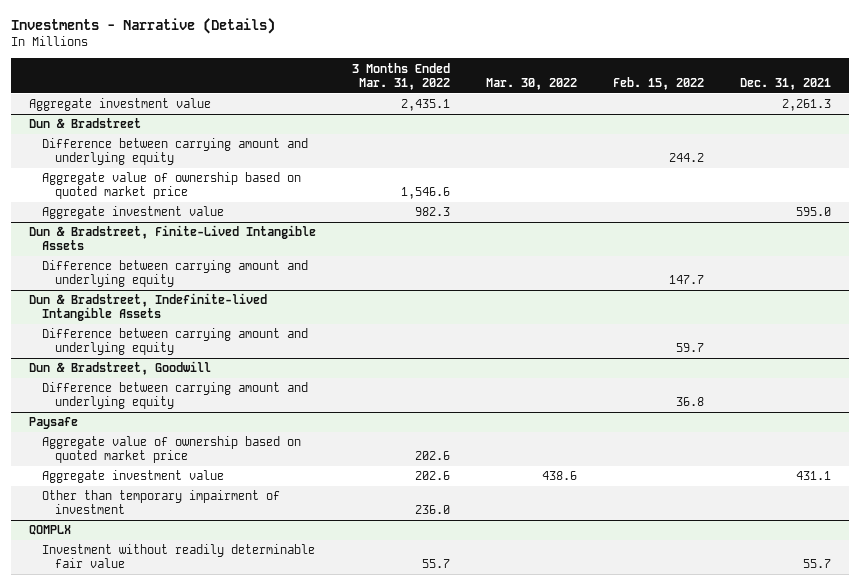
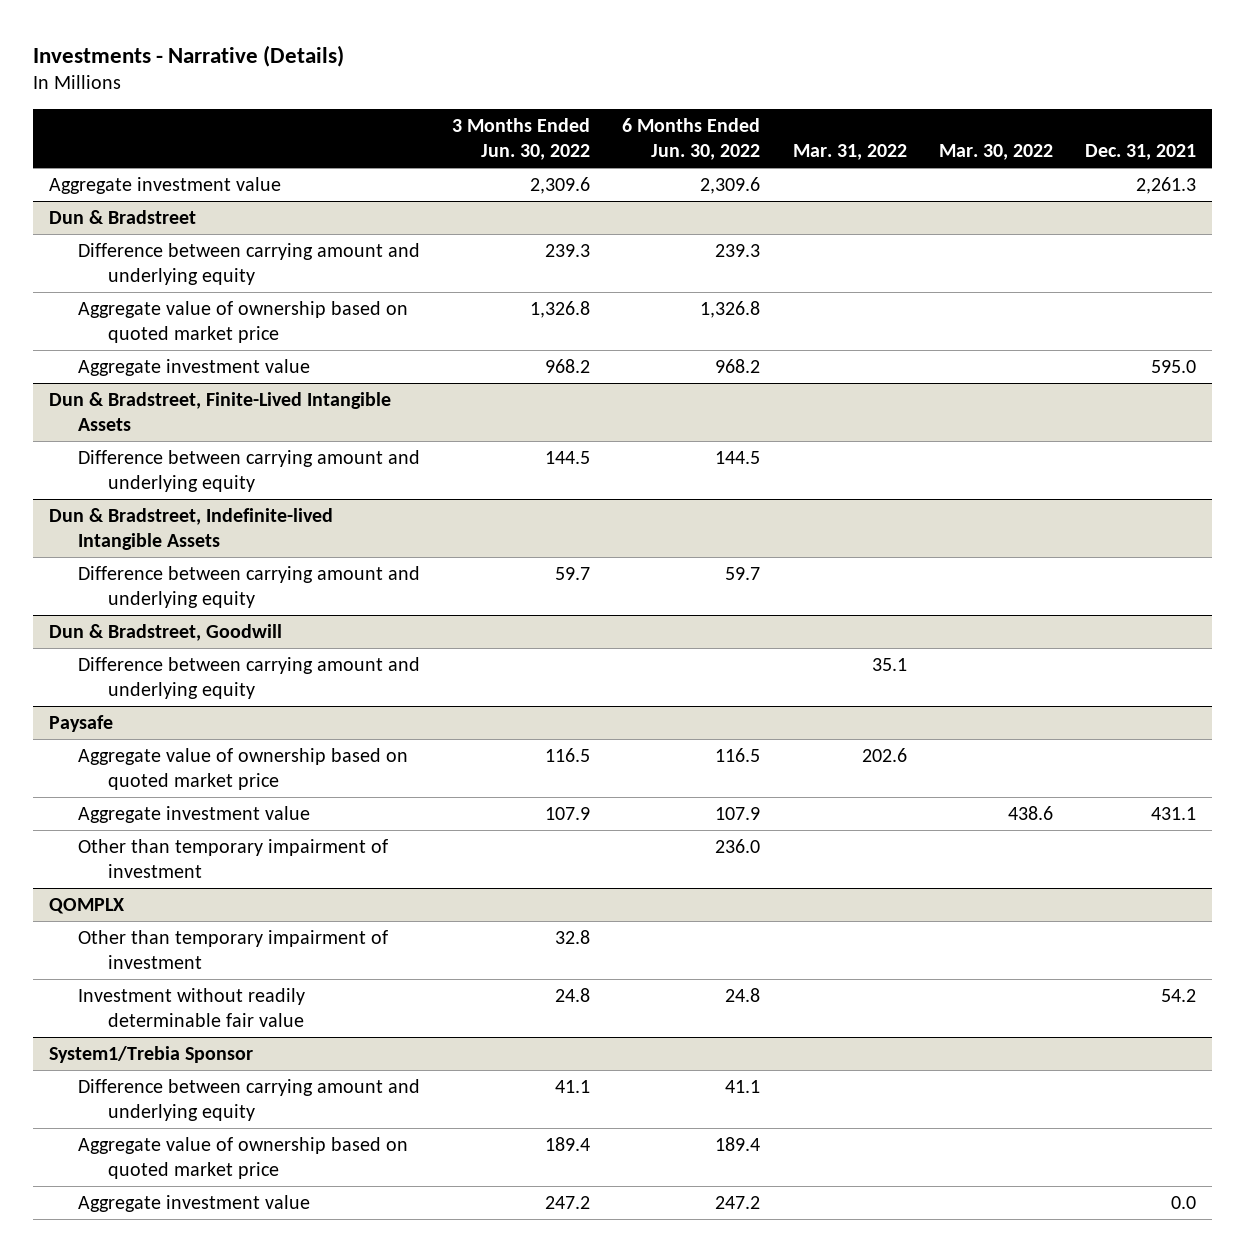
- | 3 Months Ended Mar. 31, 2022 | Mar. 30, 2022 | Feb. 15, 2022 | Dec. 31, 2021
+ | 3 Months Ended Jun. 30, 2022 | 6 Months Ended Jun. 30, 2022 | Mar. 31, 2022 | Mar. 30, 2022 | Dec. 31, 2021
@ QOMPLX
- Investment without readily determinable fair value | 55.7 | | | 55.7
+ Other than temporary impairment of investment | 32.8 | | | |
+ Investment without readily determinable fair value | 24.8 | 24.8 | | | 54.2
+ System1/Trebia Sponsor
+ Difference between carrying amount and underlying equity | 41.1 | 41.1 | | |
+ Aggregate value of ownership based on quoted market price | 189.4 | 189.4 | | |
+ Aggregate investment value | 247.2 | 247.2 | | | 0.0

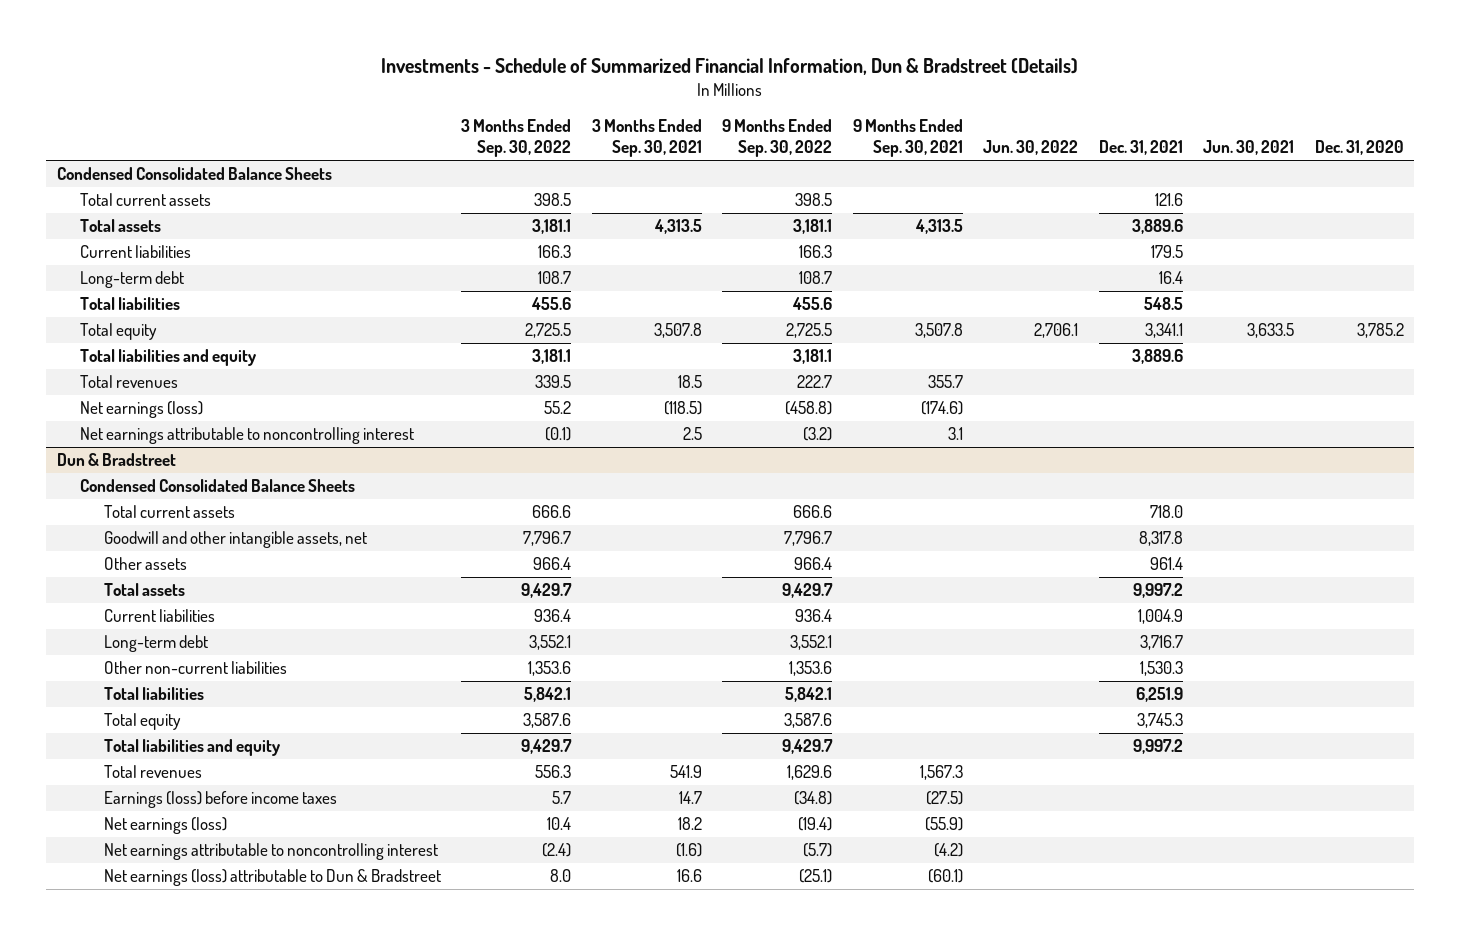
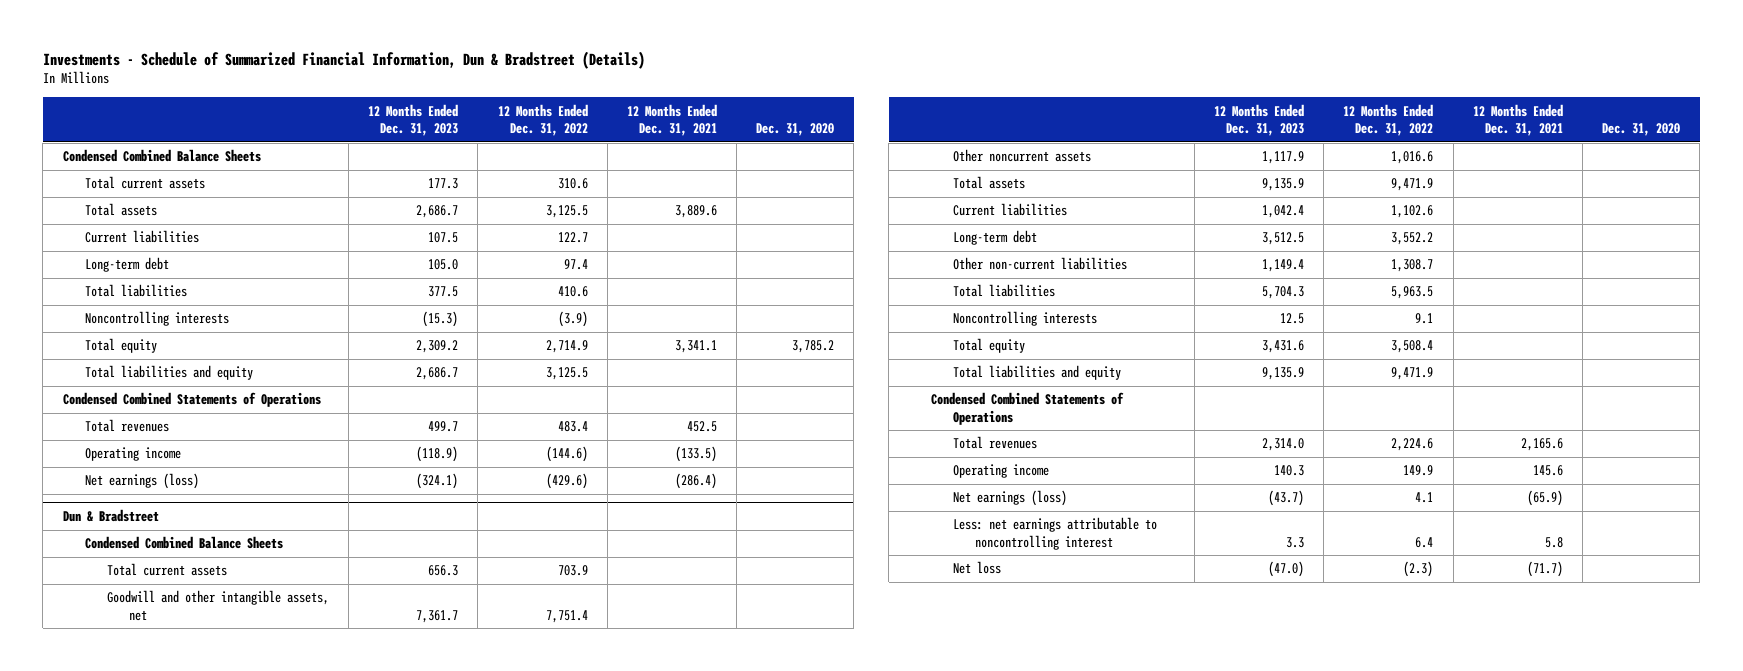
- | 3 Months Ended Sep. 30, 2022 | 3 Months Ended Sep. 30, 2021 | 9 Months Ended Sep. 30, 2022 | 9 Months Ended Sep. 30, 2021 | Jun. 30, 2022 | Dec. 31, 2021 | Jun. 30, 2021 | Dec. 31, 2020
+ | 12 Months Ended Dec. 31, 2023 | 12 Months Ended Dec. 31, 2022 | 12 Months Ended Dec. 31, 2021 | Dec. 31, 2020
- Condensed Consolidated Balance Sheets
+ Condensed Combined Balance Sheets
+ Noncontrolling interests | (15.3) | (3.9) | |
+ Condensed Combined Statements of Operations
+ Operating income | (118.9) | (144.6) | (133.5) |
- Net earnings attributable to noncontrolling interest | (0.1) | 2.5 | (3.2) | 3.1 | | | |
@ Dun & Bradstreet
- Condensed Consolidated Balance Sheets
+ Condensed Combined Balance Sheets
- Other assets | 966.4 | | 966.4 | | | 961.4 | |
+ Other noncurrent assets | 1,117.9 | 1,016.6 | |
+ Noncontrolling interests | 12.5 | 9.1 | |
+ Condensed Combined Statements of Operations
- Earnings (loss) before income taxes | 5.7 | 14.7 | (34.8) | (27.5) | | | |
+ Operating income | 140.3 | 149.9 | 145.6 |
- Net earnings attributable to noncontrolling interest | (2.4) | (1.6) | (5.7) | (4.2) | | | |
- Net earnings (loss) attributable to Dun & Bradstreet | 8.0 | 16.6 | (25.1) | (60.1) | | | |
+ Less: net earnings attributable to noncontrolling interest | 3.3 | 6.4 | 5.8 |
+ Net loss | (47.0) | (2.3) | (71.7) |

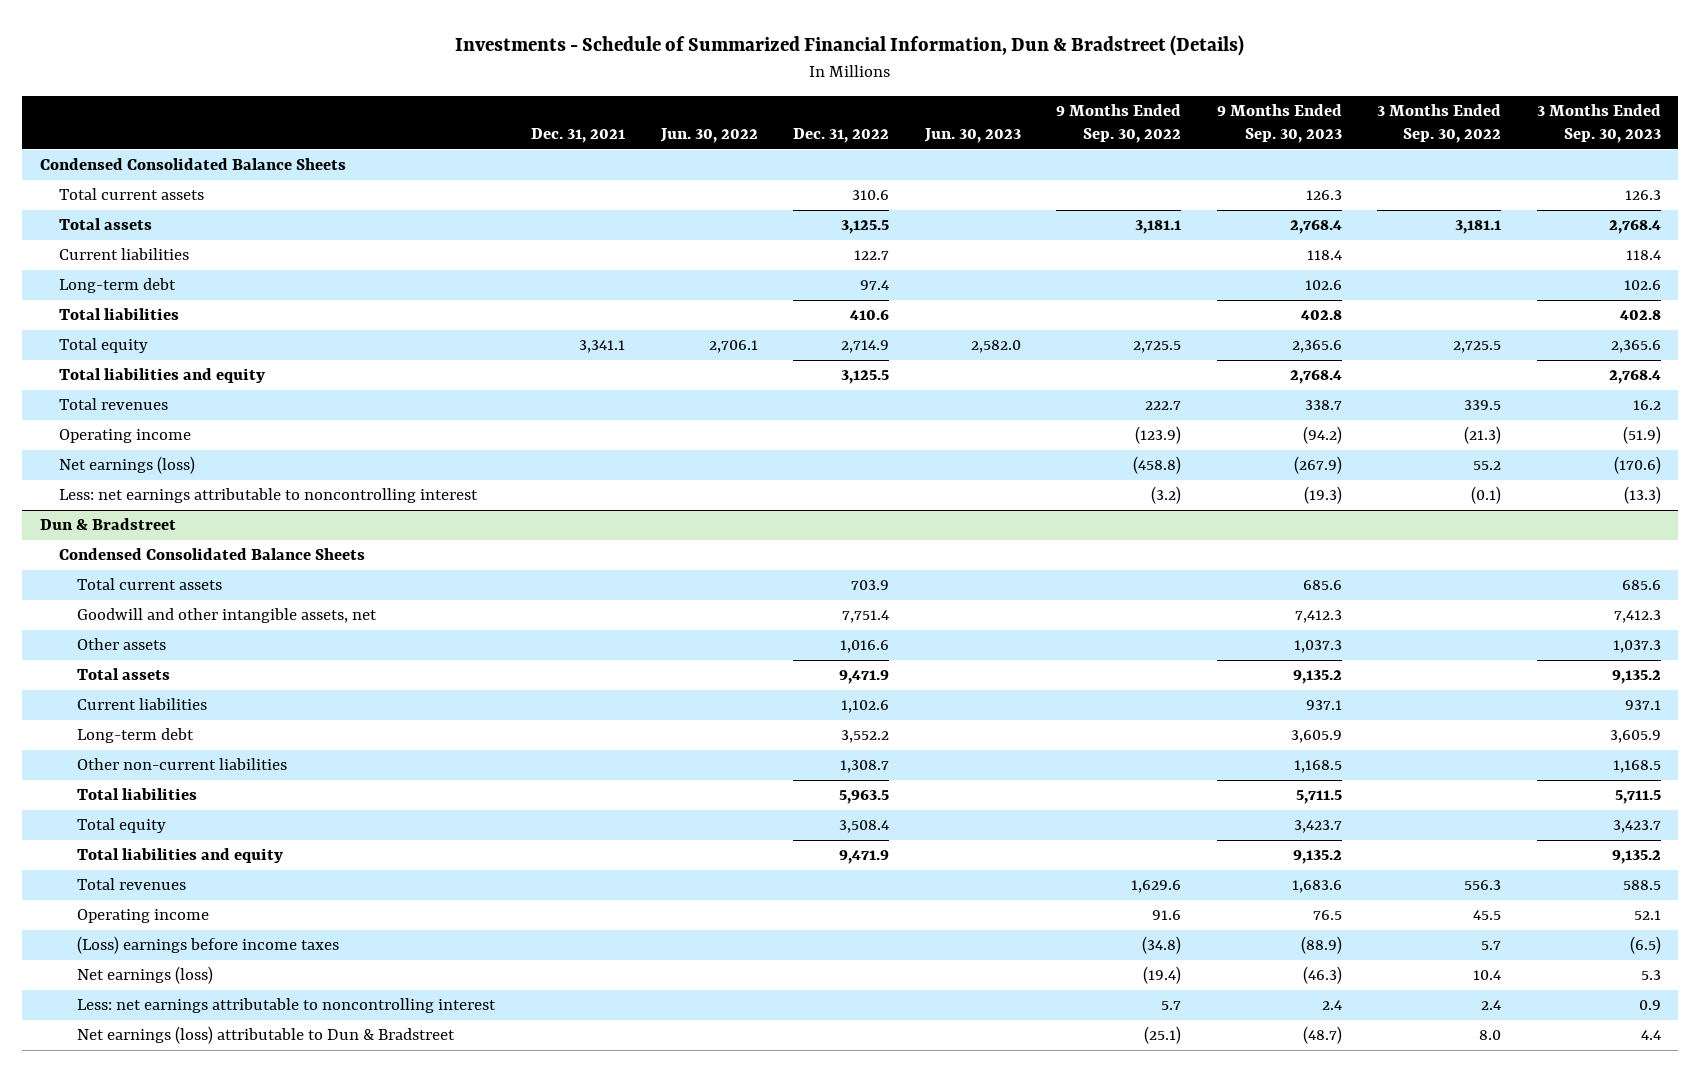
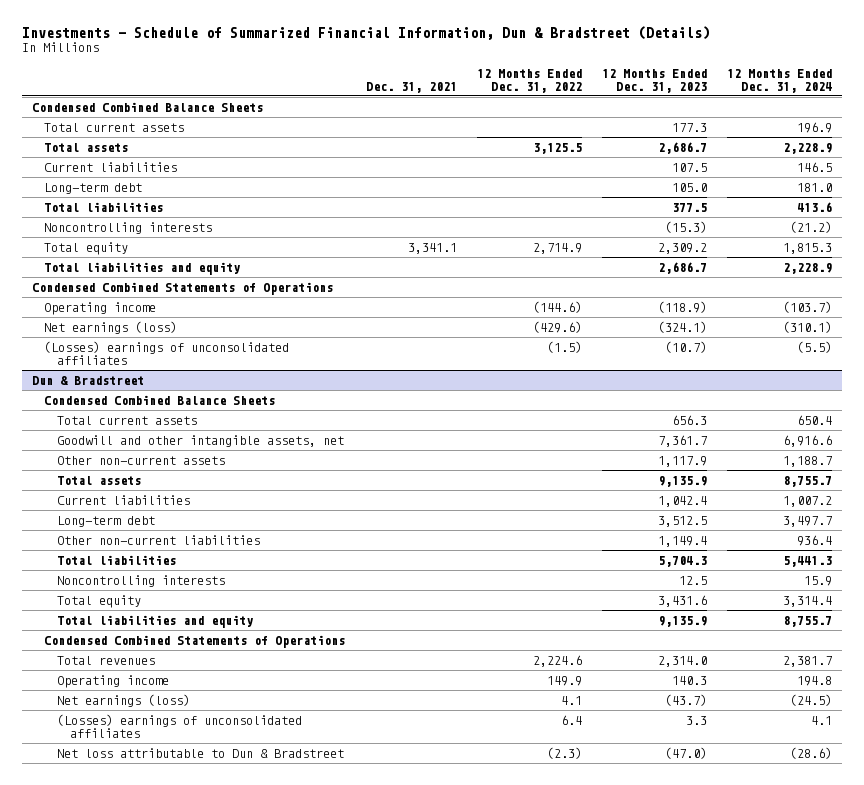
- | Dec. 31, 2021 | Jun. 30, 2022 | Dec. 31, 2022 | Jun. 30, 2023 | 9 Months Ended Sep. 30, 2022 | 9 Months Ended Sep. 30, 2023 | 3 Months Ended Sep. 30, 2022 | 3 Months Ended Sep. 30, 2023
+ | Dec. 31, 2021 | 12 Months Ended Dec. 31, 2022 | 12 Months Ended Dec. 31, 2023 | 12 Months Ended Dec. 31, 2024
- Condensed Consolidated Balance Sheets
+ Condensed Combined Balance Sheets
+ Noncontrolling interests | | | (15.3) | (21.2)
- Total revenues | | | | | 222.7 | 338.7 | 339.5 | 16.2
+ Condensed Combined Statements of Operations
- Less: net earnings attributable to noncontrolling interest | | | | | (3.2) | (19.3) | (0.1) | (13.3)
+ (Losses) earnings of unconsolidated affiliates | | (1.5) | (10.7) | (5.5)
@ Dun & Bradstreet
- Condensed Consolidated Balance Sheets
+ Condensed Combined Balance Sheets
- Other assets | | | 1,016.6 | | | 1,037.3 | | 1,037.3
+ Other non-current assets | | | 1,117.9 | 1,188.7
+ Noncontrolling interests | | | 12.5 | 15.9
+ Condensed Combined Statements of Operations
- (Loss) earnings before income taxes | | | | | (34.8) | (88.9) | 5.7 | (6.5)
- Less: net earnings attributable to noncontrolling interest | | | | | 5.7 | 2.4 | 2.4 | 0.9
- Net earnings (loss) attributable to Dun & Bradstreet | | | | | (25.1) | (48.7) | 8.0 | 4.4
+ (Losses) earnings of unconsolidated affiliates | | 6.4 | 3.3 | 4.1
+ Net loss attributable to Dun & Bradstreet | | (2.3) | (47.0) | (28.6)

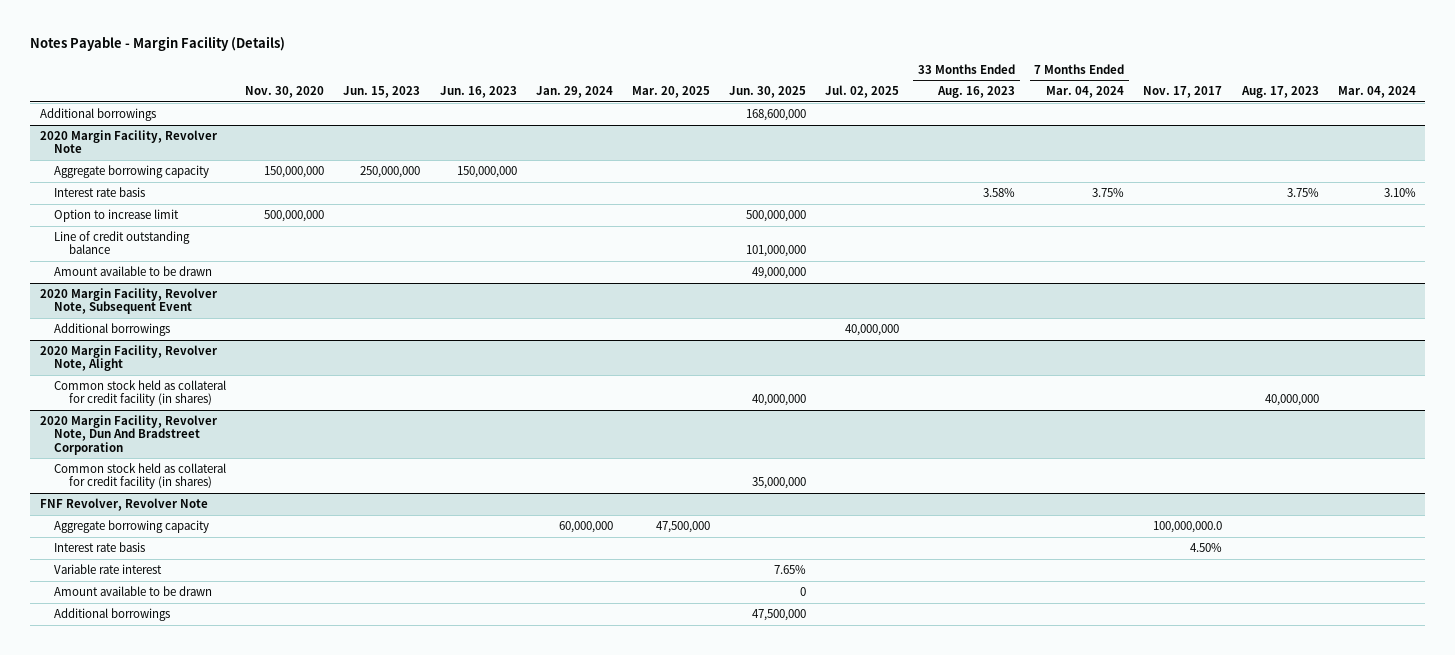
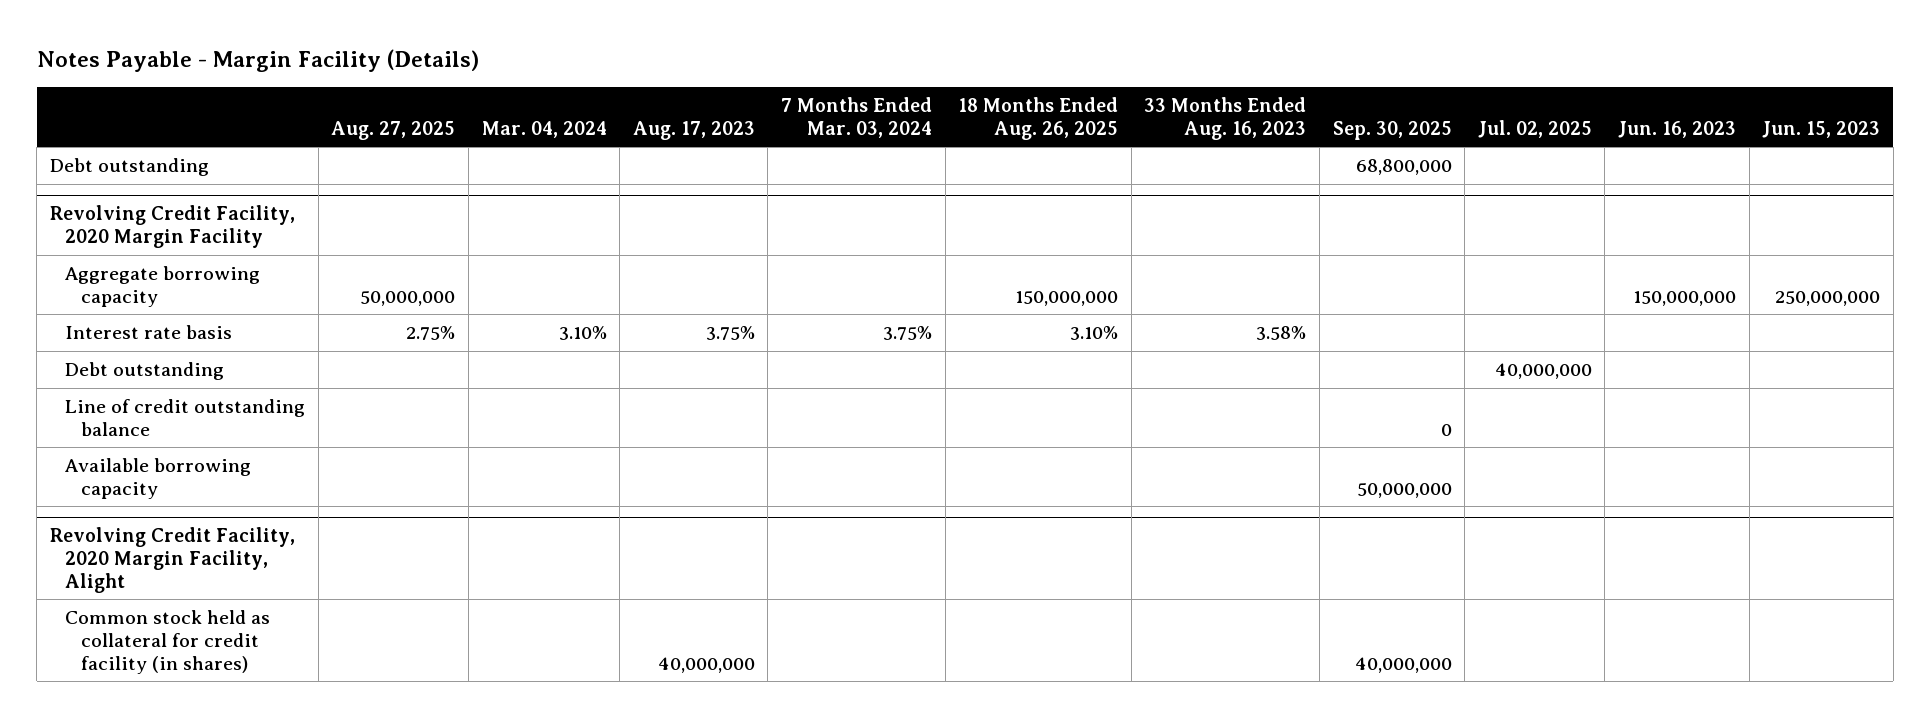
- | Nov. 30, 2020 | Jun. 15, 2023 | Jun. 16, 2023 | Jan. 29, 2024 | Mar. 20, 2025 | Jun. 30, 2025 | Jul. 02, 2025 | 33 Months Ended Aug. 16, 2023 | 7 Months Ended Mar. 04, 2024 | Nov. 17, 2017 | Aug. 17, 2023 | Mar. 04, 2024
+ | Aug. 27, 2025 | Mar. 04, 2024 | Aug. 17, 2023 | 7 Months Ended Mar. 03, 2024 | 18 Months Ended Aug. 26, 2025 | 33 Months Ended Aug. 16, 2023 | Sep. 30, 2025 | Jul. 02, 2025 | Jun. 16, 2023 | Jun. 15, 2023
- Additional borrowings | | | | | | 168,600,000 | | | | | |
- 2020 Margin Facility, Revolver Note
+ Debt outstanding | | | | | | | 68,800,000 | | |
+ Revolving Credit Facility, 2020 Margin Facility
- Option to increase limit | 500,000,000 | | | | | 500,000,000 | | | | | |
+ Debt outstanding | | | | | | | | 40,000,000 | |
- Amount available to be drawn | | | | | | 49,000,000 | | | | | |
- 2020 Margin Facility, Revolver Note, Subsequent Event
- Additional borrowings | | | | | | | 40,000,000 | | | | |
- 2020 Margin Facility, Revolver Note, Alight
+ Available borrowing capacity | | | | | | | 50,000,000 | | |
+ Revolving Credit Facility, 2020 Margin Facility, Alight
- 2020 Margin Facility, Revolver Note, Dun And Bradstreet Corporation
- Common stock held as collateral for credit facility (in shares) | | | | | | 35,000,000 | | | | | |
- FNF Revolver, Revolver Note
- Aggregate borrowing capacity | | | | 60,000,000 | 47,500,000 | | | | | 100,000,000.0 | |
- Interest rate basis | | | | | | | | | | 4.50% | |
- Variable rate interest | | | | | | 7.65% | | | | | |
- Amount available to be drawn | | | | | | 0 | | | | | |
- Additional borrowings | | | | | | 47,500,000 | | | | | |

